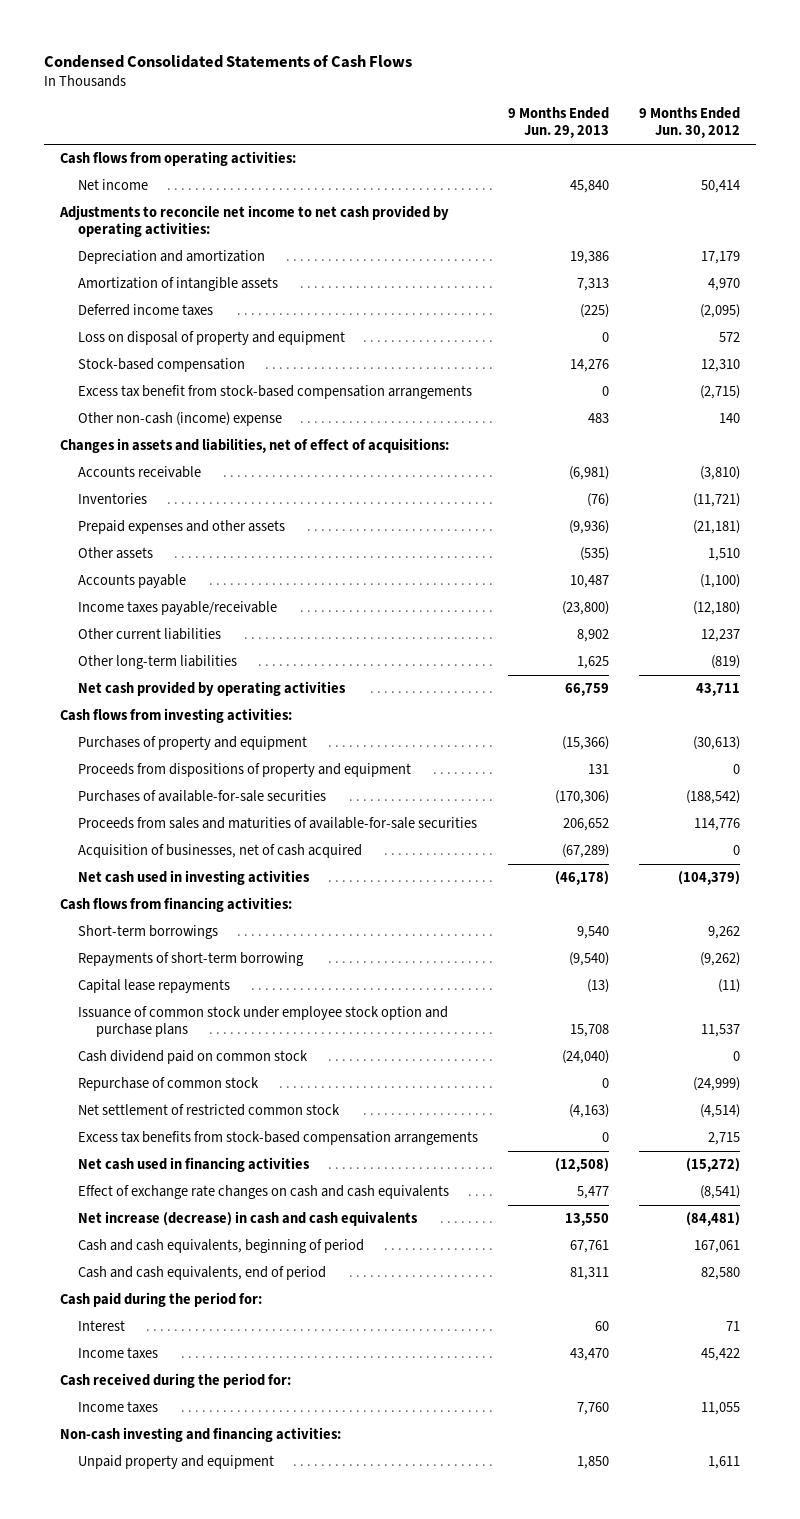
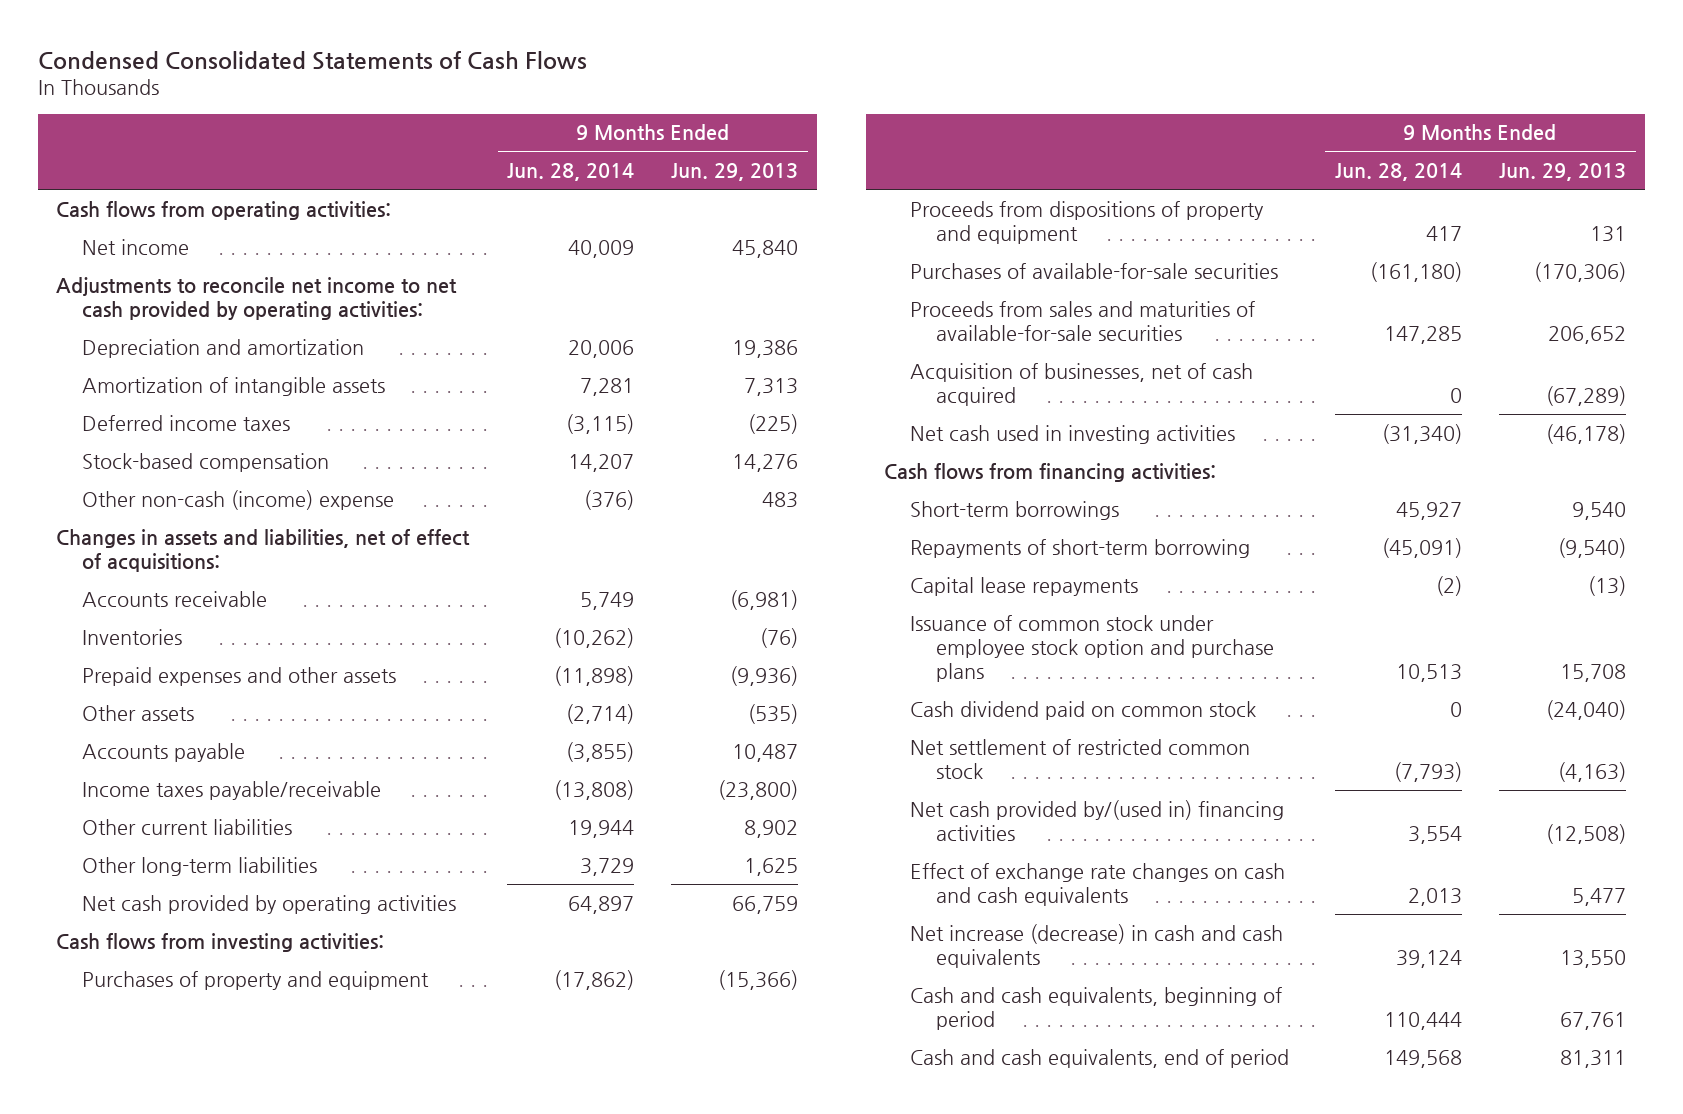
- | 9 Months Ended Jun. 29, 2013 | 9 Months Ended Jun. 30, 2012
+ | 9 Months Ended Jun. 28, 2014 | 9 Months Ended Jun. 29, 2013
- Loss on disposal of property and equipment | 0 | 572
- Excess tax benefit from stock-based compensation arrangements | 0 | (2,715)
- Repurchase of common stock | 0 | (24,999)
- Excess tax benefits from stock-based compensation arrangements | 0 | 2,715
- Net cash used in financing activities | (12,508) | (15,272)
+ Net cash provided by/(used in) financing activities | 3,554 | (12,508)
- Cash paid during the period for:
- Interest | 60 | 71
- Income taxes | 43,470 | 45,422
- Cash received during the period for:
- Income taxes | 7,760 | 11,055
- Non-cash investing and financing activities:
- Unpaid property and equipment | 1,850 | 1,611

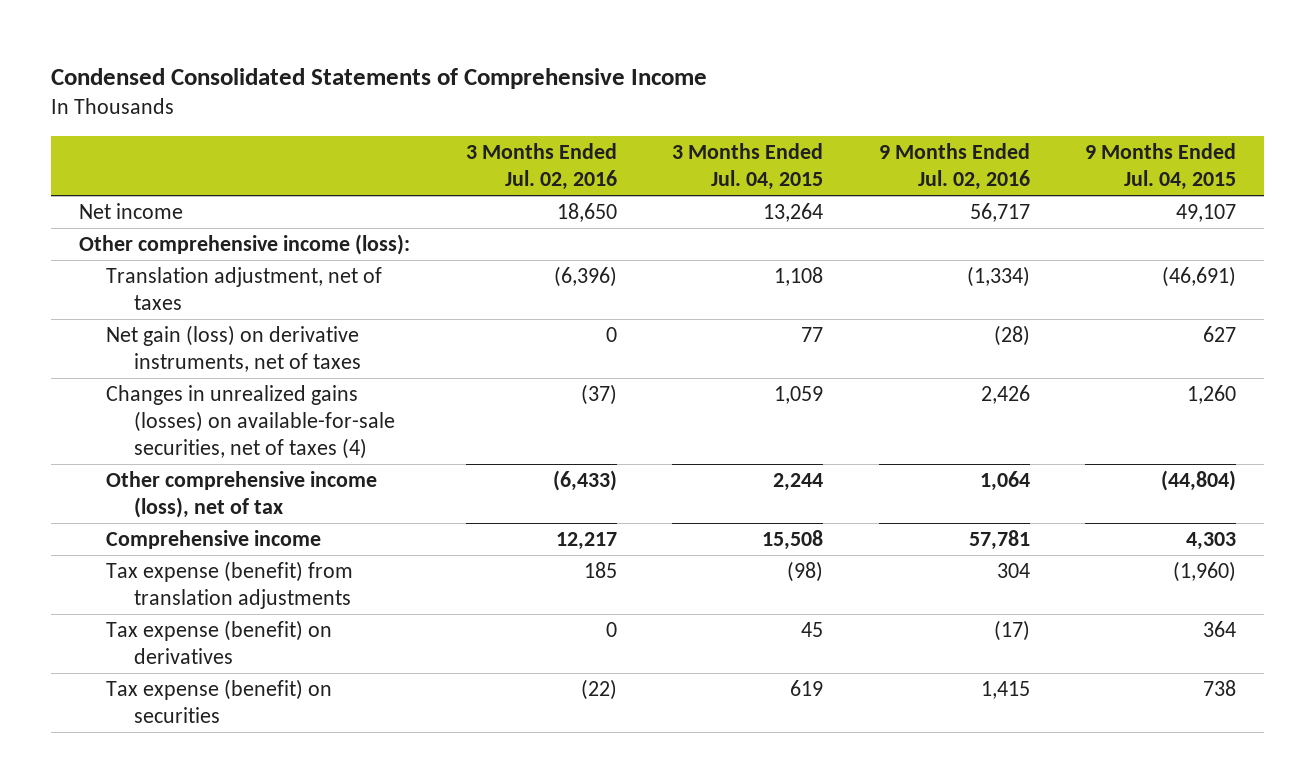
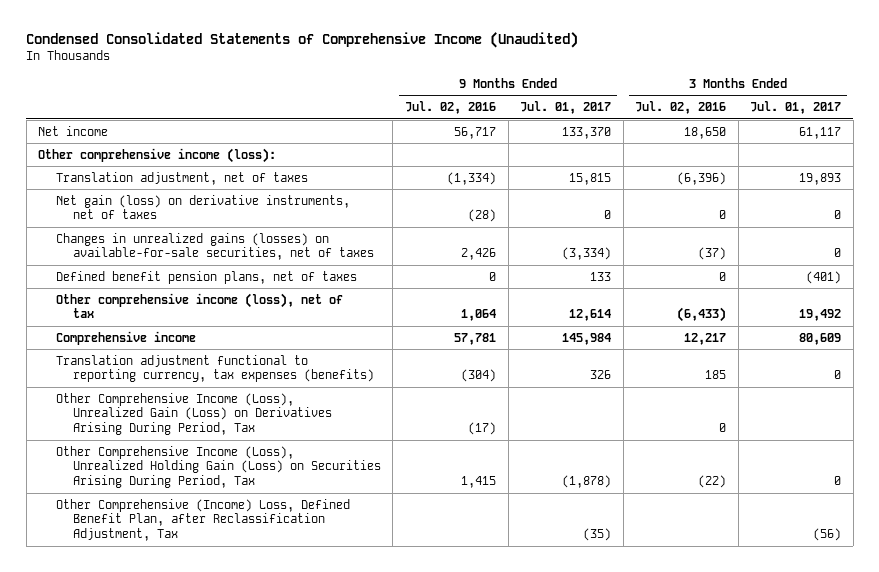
- Condensed Consolidated Statements of Comprehensive Income
+ Condensed Consolidated Statements of Comprehensive Income (Unaudited)
- | 3 Months Ended Jul. 02, 2016 | 3 Months Ended Jul. 04, 2015 | 9 Months Ended Jul. 02, 2016 | 9 Months Ended Jul. 04, 2015
+ | 9 Months Ended Jul. 02, 2016 | 9 Months Ended Jul. 01, 2017 | 3 Months Ended Jul. 02, 2016 | 3 Months Ended Jul. 01, 2017
- Changes in unrealized gains (losses) on available-for-sale securities, net of taxes (4) | (37) | 1,059 | 2,426 | 1,260
+ Changes in unrealized gains (losses) on available-for-sale securities, net of taxes | 2,426 | (3,334) | (37) | 0
+ Defined benefit pension plans, net of taxes | 0 | 133 | 0 | (401)
- Tax expense (benefit) from translation adjustments | 185 | (98) | 304 | (1,960)
- Tax expense (benefit) on derivatives | 0 | 45 | (17) | 364
- Tax expense (benefit) on securities | (22) | 619 | 1,415 | 738
+ Translation adjustment functional to reporting currency, tax expenses (benefits) | (304) | 326 | 185 | 0
+ Other Comprehensive Income (Loss), Unrealized Gain (Loss) on Derivatives Arising During Period, Tax | (17) | | 0 |
+ Other Comprehensive Income (Loss), Unrealized Holding Gain (Loss) on Securities Arising During Period, Tax | 1,415 | (1,878) | (22) | 0
+ Other Comprehensive (Income) Loss, Defined Benefit Plan, after Reclassification Adjustment, Tax | | (35) | | (56)

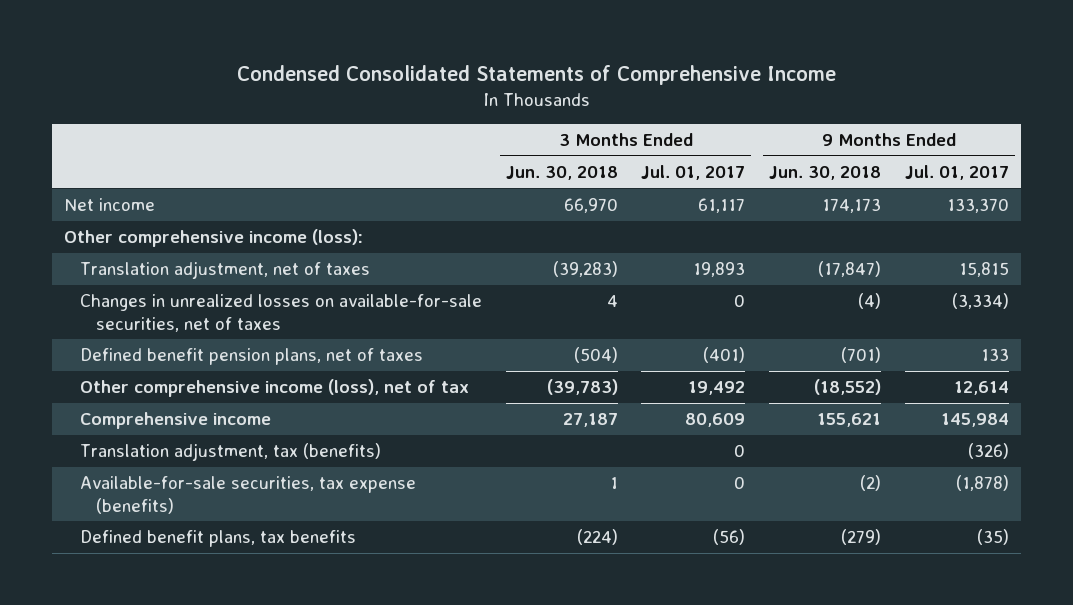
- Condensed Consolidated Statements of Comprehensive Income (Unaudited)
+ Condensed Consolidated Statements of Comprehensive Income
- | 9 Months Ended Jul. 02, 2016 | 9 Months Ended Jul. 01, 2017 | 3 Months Ended Jul. 02, 2016 | 3 Months Ended Jul. 01, 2017
+ | 3 Months Ended Jun. 30, 2018 | 3 Months Ended Jul. 01, 2017 | 9 Months Ended Jun. 30, 2018 | 9 Months Ended Jul. 01, 2017
- Net gain (loss) on derivative instruments, net of taxes | (28) | 0 | 0 | 0
- Changes in unrealized gains (losses) on available-for-sale securities, net of taxes | 2,426 | (3,334) | (37) | 0
+ Changes in unrealized losses on available-for-sale securities, net of taxes | 4 | 0 | (4) | (3,334)
- Translation adjustment functional to reporting currency, tax expenses (benefits) | (304) | 326 | 185 | 0
- Other Comprehensive Income (Loss), Unrealized Gain (Loss) on Derivatives Arising During Period, Tax | (17) | | 0 |
- Other Comprehensive Income (Loss), Unrealized Holding Gain (Loss) on Securities Arising During Period, Tax | 1,415 | (1,878) | (22) | 0
- Other Comprehensive (Income) Loss, Defined Benefit Plan, after Reclassification Adjustment, Tax | | (35) | | (56)
+ Translation adjustment, tax (benefits) | | 0 | | (326)
+ Available-for-sale securities, tax expense (benefits) | 1 | 0 | (2) | (1,878)
+ Defined benefit plans, tax benefits | (224) | (56) | (279) | (35)

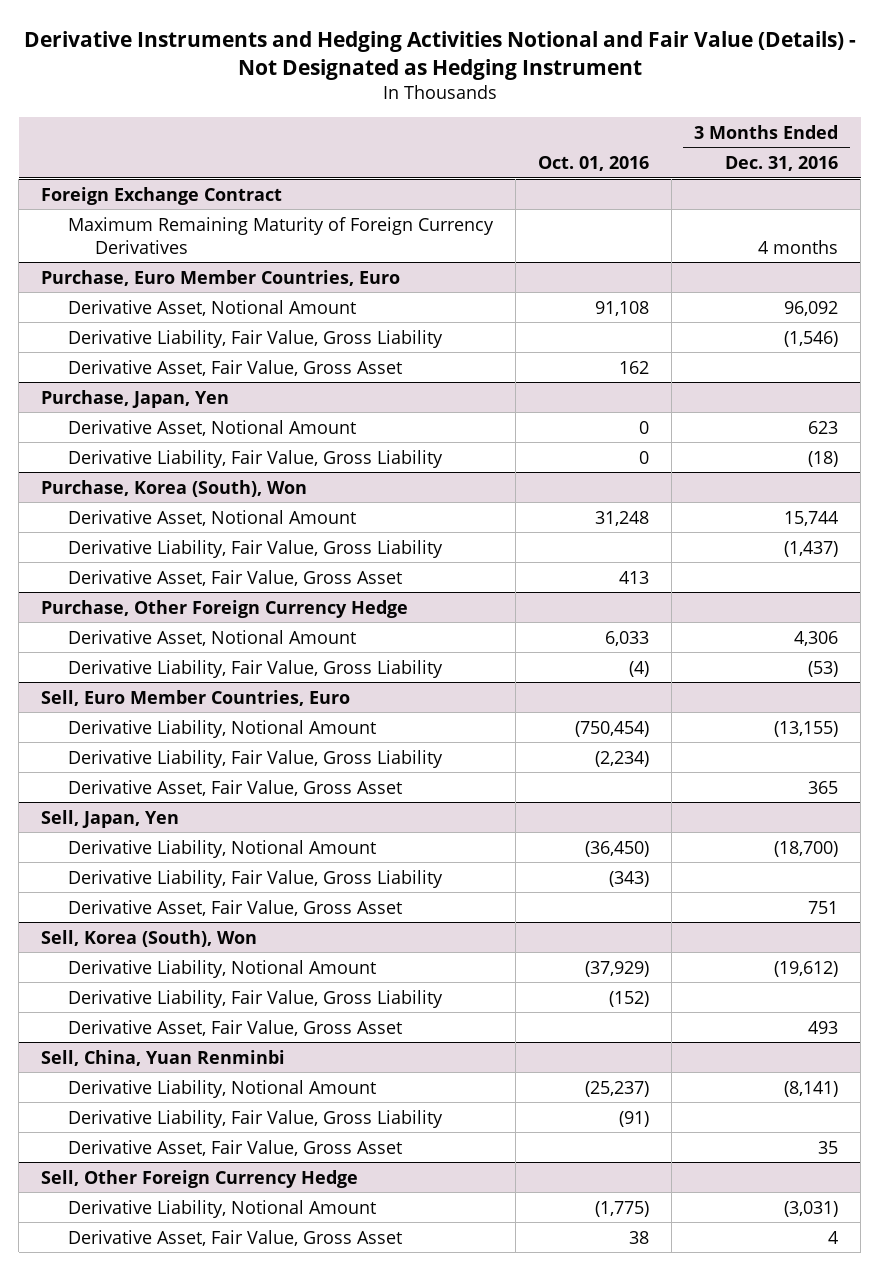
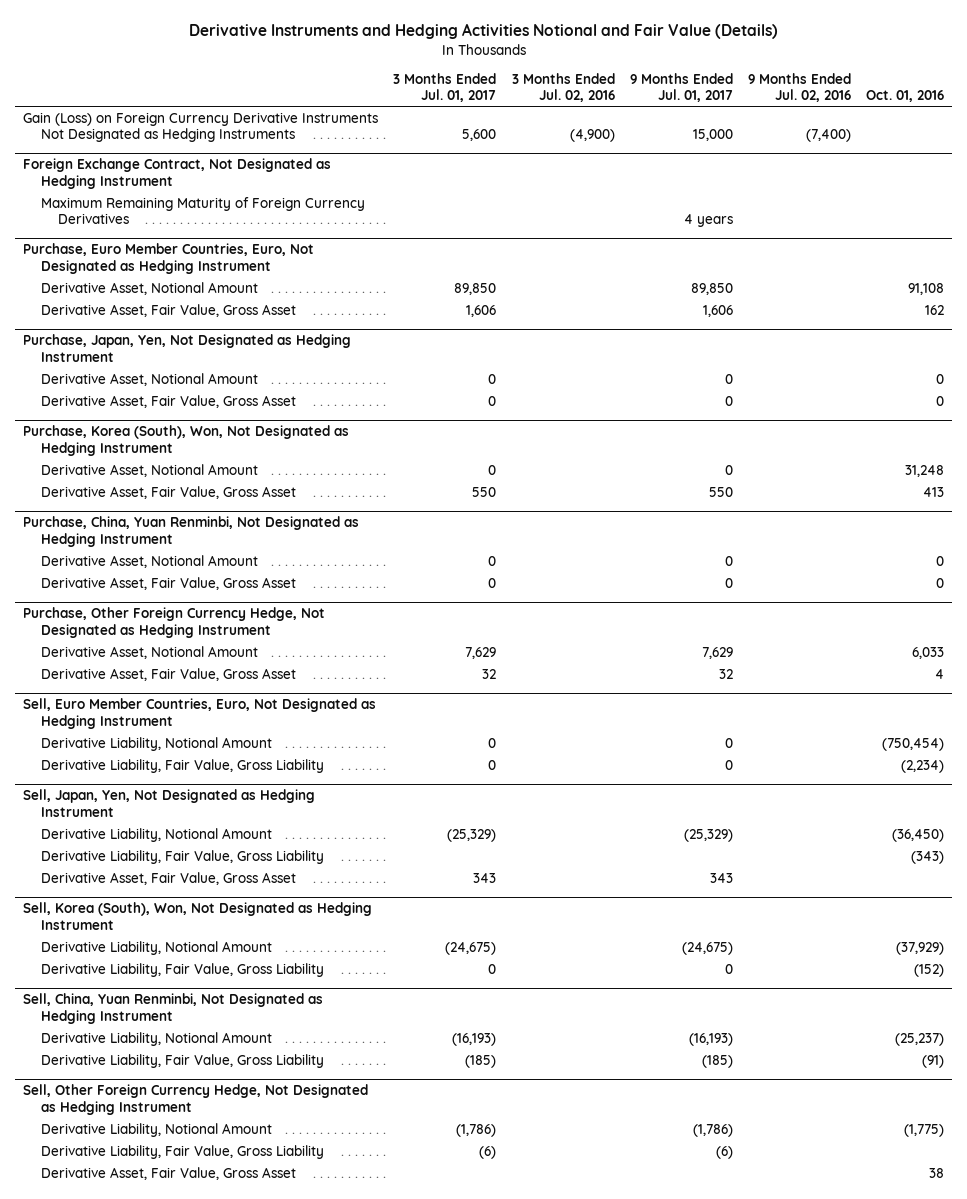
- Derivative Instruments and Hedging Activities Notional and Fair Value (Details) - Not Designated as Hedging Instrument
+ Derivative Instruments and Hedging Activities Notional and Fair Value (Details)
- | Oct. 01, 2016 | 3 Months Ended Dec. 31, 2016
+ | 3 Months Ended Jul. 01, 2017 | 3 Months Ended Jul. 02, 2016 | 9 Months Ended Jul. 01, 2017 | 9 Months Ended Jul. 02, 2016 | Oct. 01, 2016
- Foreign Exchange Contract
+ Gain (Loss) on Foreign Currency Derivative Instruments Not Designated as Hedging Instruments | 5,600 | (4,900) | 15,000 | (7,400) |
+ Foreign Exchange Contract, Not Designated as Hedging Instrument
- Purchase, Euro Member Countries, Euro
+ Purchase, Euro Member Countries, Euro, Not Designated as Hedging Instrument
- Derivative Liability, Fair Value, Gross Liability | | (1,546)
- Purchase, Japan, Yen
+ Purchase, Japan, Yen, Not Designated as Hedging Instrument
- Derivative Liability, Fair Value, Gross Liability | 0 | (18)
- Purchase, Korea (South), Won
+ Derivative Asset, Fair Value, Gross Asset | 0 | | 0 | | 0
+ Purchase, Korea (South), Won, Not Designated as Hedging Instrument
- Derivative Liability, Fair Value, Gross Liability | | (1,437)
- Purchase, Other Foreign Currency Hedge
+ Purchase, China, Yuan Renminbi, Not Designated as Hedging Instrument
+ Derivative Asset, Notional Amount | 0 | | 0 | | 0
+ Derivative Asset, Fair Value, Gross Asset | 0 | | 0 | | 0
+ Purchase, Other Foreign Currency Hedge, Not Designated as Hedging Instrument
- Derivative Liability, Fair Value, Gross Liability | (4) | (53)
- Sell, Euro Member Countries, Euro
+ Derivative Asset, Fair Value, Gross Asset | 32 | | 32 | | 4
+ Sell, Euro Member Countries, Euro, Not Designated as Hedging Instrument
- Derivative Asset, Fair Value, Gross Asset | | 365
- Sell, Japan, Yen
+ Sell, Japan, Yen, Not Designated as Hedging Instrument
- Sell, Korea (South), Won
+ Sell, Korea (South), Won, Not Designated as Hedging Instrument
- Derivative Asset, Fair Value, Gross Asset | | 493
- Sell, China, Yuan Renminbi
+ Sell, China, Yuan Renminbi, Not Designated as Hedging Instrument
- Derivative Asset, Fair Value, Gross Asset | | 35
- Sell, Other Foreign Currency Hedge
+ Sell, Other Foreign Currency Hedge, Not Designated as Hedging Instrument
+ Derivative Liability, Fair Value, Gross Liability | (6) | | (6) | |

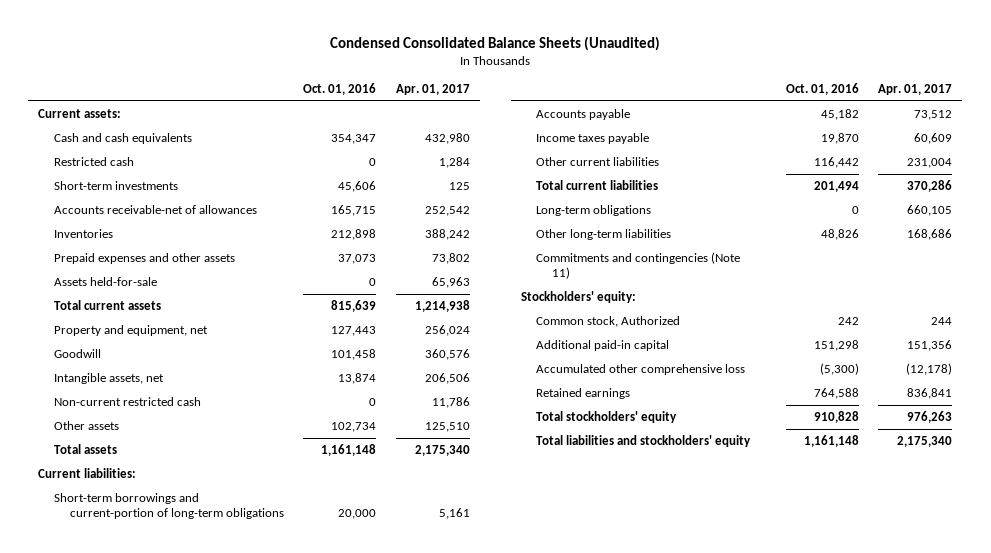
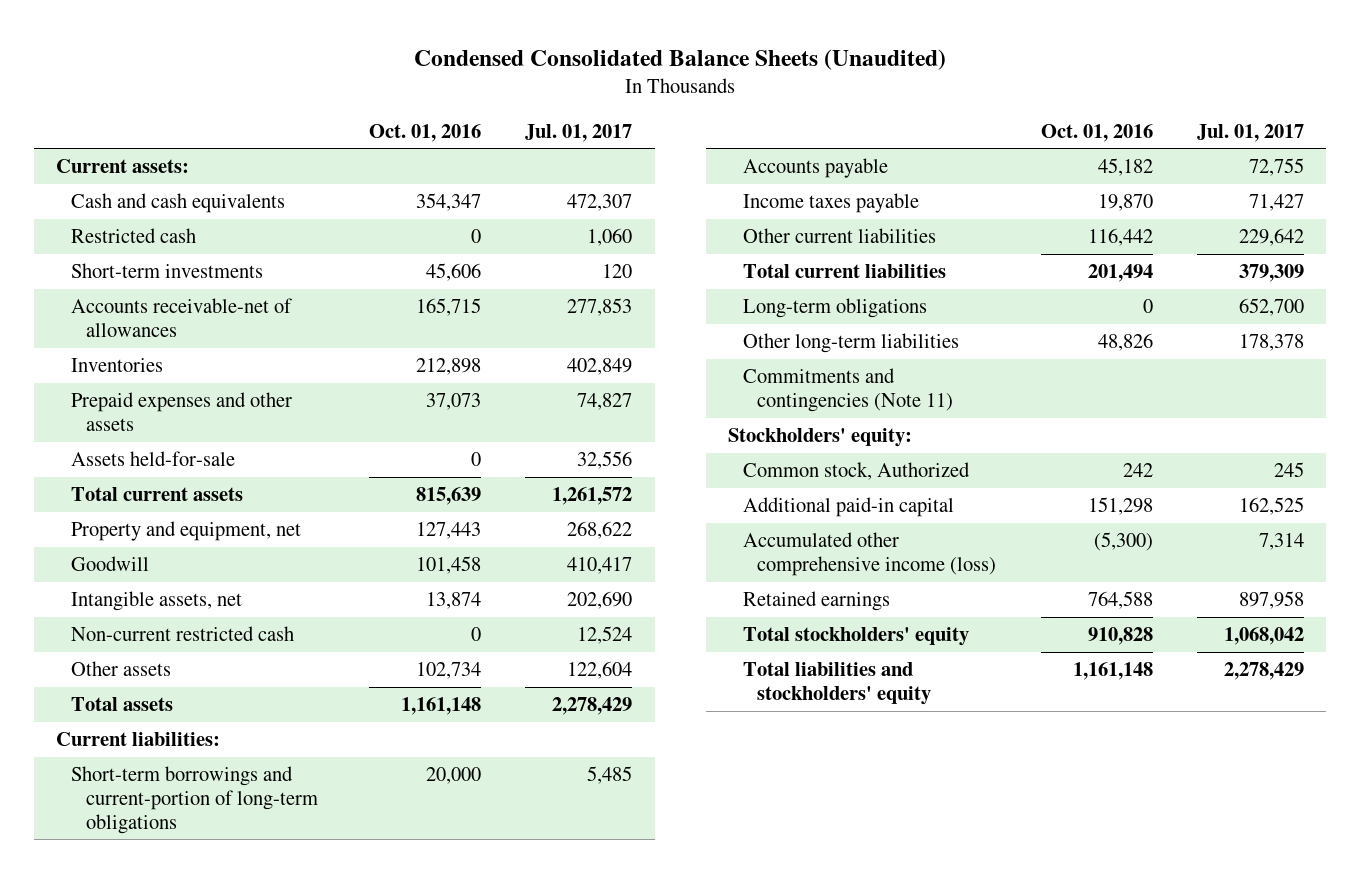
- | Oct. 01, 2016 | Apr. 01, 2017
+ | Oct. 01, 2016 | Jul. 01, 2017
- Accumulated other comprehensive loss | (5,300) | (12,178)
+ Accumulated other comprehensive income (loss) | (5,300) | 7,314

